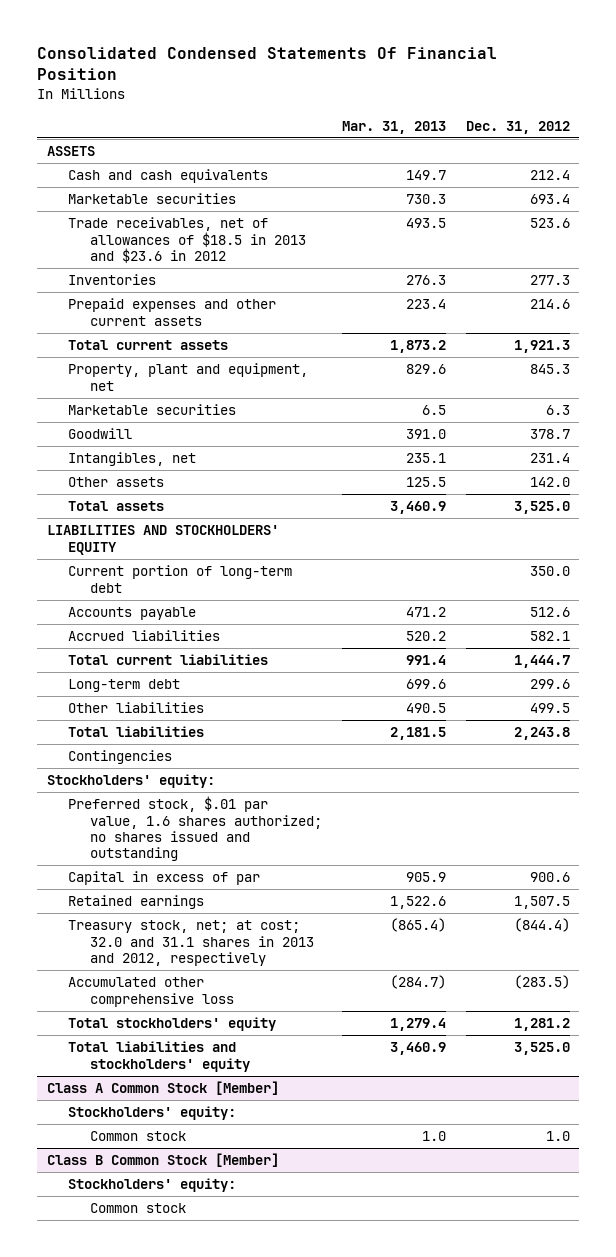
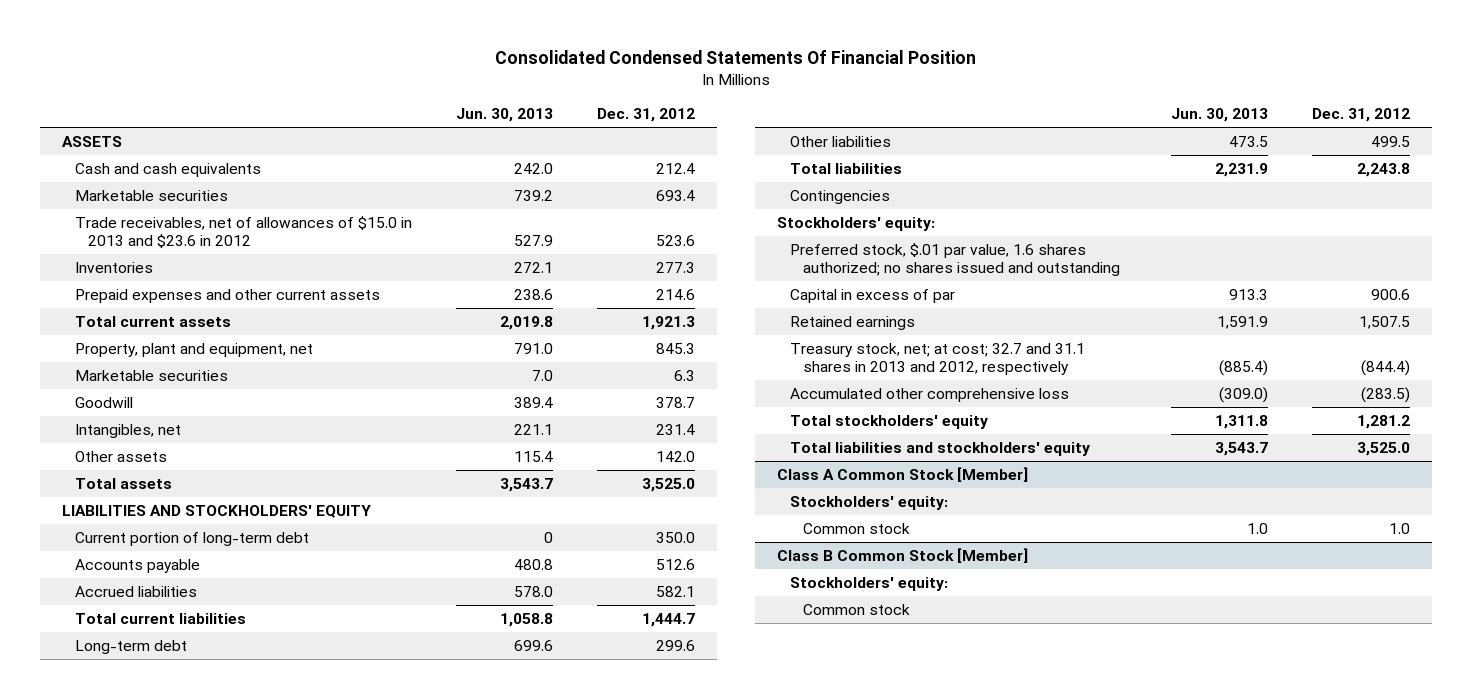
- | Mar. 31, 2013 | Dec. 31, 2012
+ | Jun. 30, 2013 | Dec. 31, 2012
- Trade receivables, net of allowances of $18.5 in 2013 and $23.6 in 2012 | 493.5 | 523.6
+ Trade receivables, net of allowances of $15.0 in 2013 and $23.6 in 2012 | 527.9 | 523.6
- Treasury stock, net; at cost; 32.0 and 31.1 shares in 2013 and 2012, respectively | (865.4) | (844.4)
+ Treasury stock, net; at cost; 32.7 and 31.1 shares in 2013 and 2012, respectively | (885.4) | (844.4)

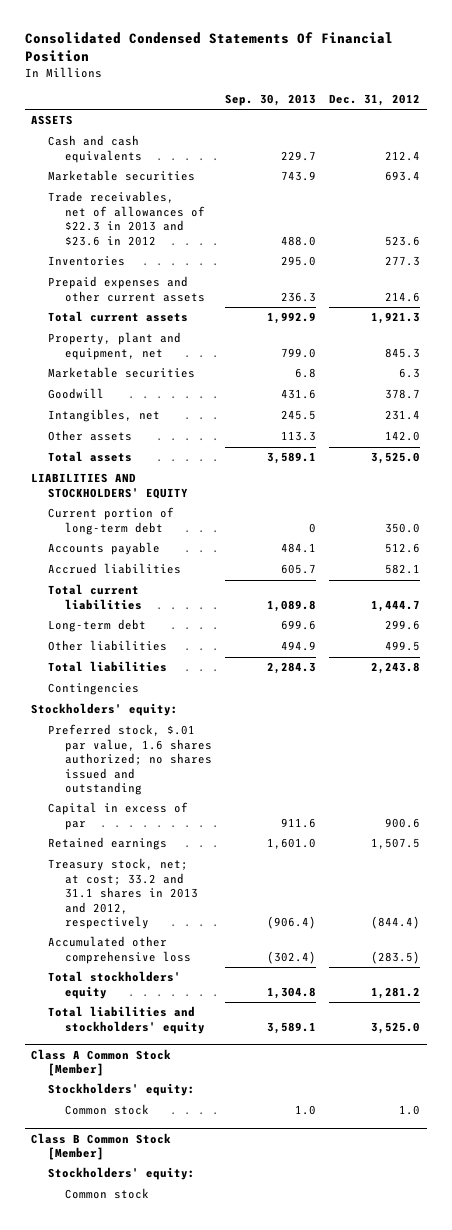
- | Jun. 30, 2013 | Dec. 31, 2012
+ | Sep. 30, 2013 | Dec. 31, 2012
- Trade receivables, net of allowances of $15.0 in 2013 and $23.6 in 2012 | 527.9 | 523.6
+ Trade receivables, net of allowances of $22.3 in 2013 and $23.6 in 2012 | 488.0 | 523.6
- Treasury stock, net; at cost; 32.7 and 31.1 shares in 2013 and 2012, respectively | (885.4) | (844.4)
+ Treasury stock, net; at cost; 33.2 and 31.1 shares in 2013 and 2012, respectively | (906.4) | (844.4)

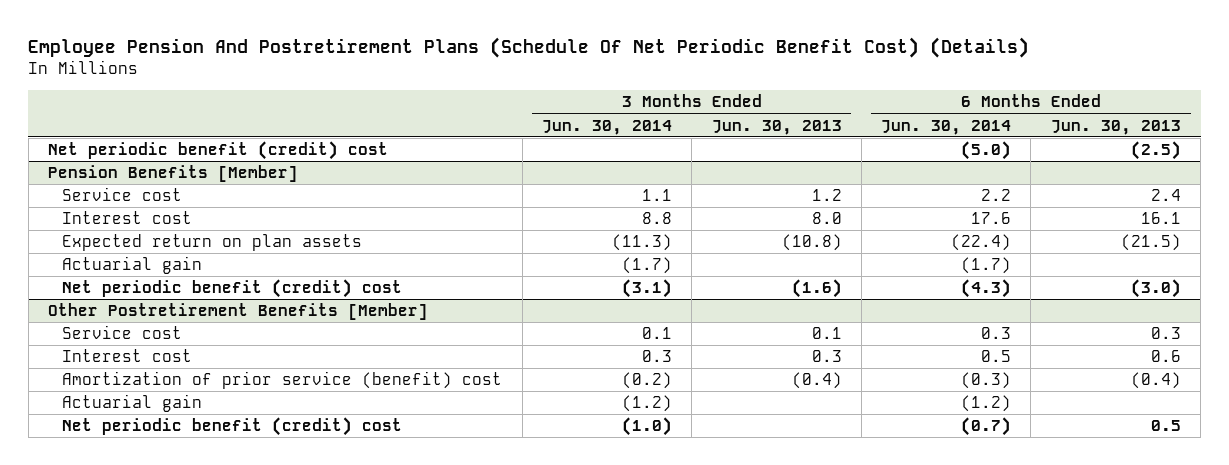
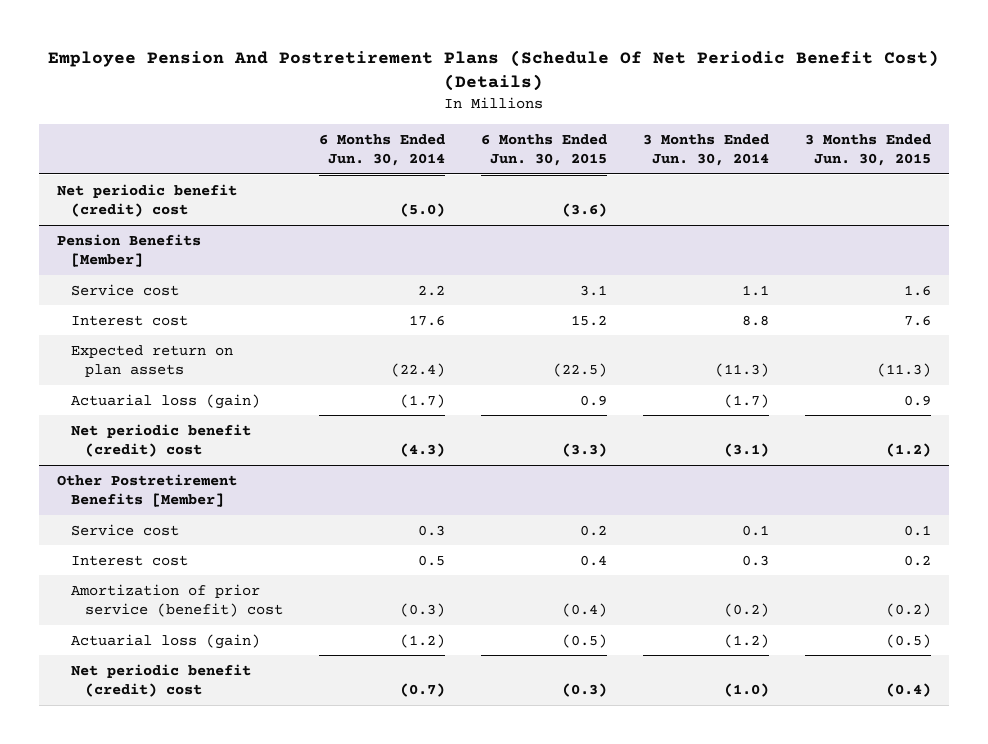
- | 3 Months Ended Jun. 30, 2014 | 3 Months Ended Jun. 30, 2013 | 6 Months Ended Jun. 30, 2014 | 6 Months Ended Jun. 30, 2013
+ | 6 Months Ended Jun. 30, 2014 | 6 Months Ended Jun. 30, 2015 | 3 Months Ended Jun. 30, 2014 | 3 Months Ended Jun. 30, 2015
@ Pension Benefits [Member]
- Actuarial gain | (1.7) | | (1.7) |
+ Actuarial loss (gain) | (1.7) | 0.9 | (1.7) | 0.9
@ Other Postretirement Benefits [Member]
- Actuarial gain | (1.2) | | (1.2) |
+ Actuarial loss (gain) | (1.2) | (0.5) | (1.2) | (0.5)

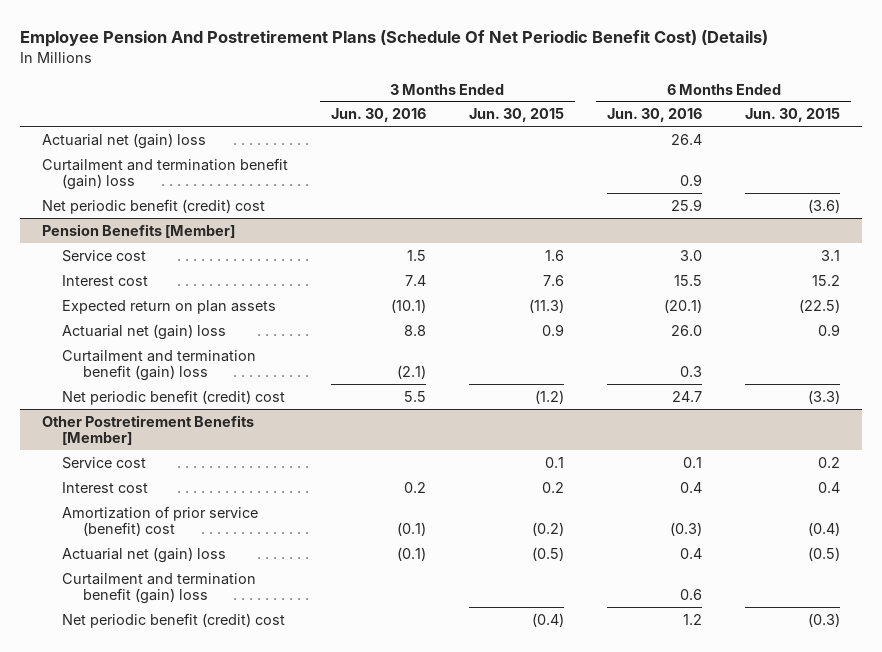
- | 6 Months Ended Jun. 30, 2014 | 6 Months Ended Jun. 30, 2015 | 3 Months Ended Jun. 30, 2014 | 3 Months Ended Jun. 30, 2015
+ | 3 Months Ended Jun. 30, 2016 | 3 Months Ended Jun. 30, 2015 | 6 Months Ended Jun. 30, 2016 | 6 Months Ended Jun. 30, 2015
+ Actuarial net (gain) loss | | | 26.4 |
+ Curtailment and termination benefit (gain) loss | | | 0.9 |
@ Pension Benefits [Member]
- Actuarial loss (gain) | (1.7) | 0.9 | (1.7) | 0.9
+ Actuarial net (gain) loss | 8.8 | 0.9 | 26.0 | 0.9
+ Curtailment and termination benefit (gain) loss | (2.1) | | 0.3 |
@ Other Postretirement Benefits [Member]
- Actuarial loss (gain) | (1.2) | (0.5) | (1.2) | (0.5)
+ Actuarial net (gain) loss | (0.1) | (0.5) | 0.4 | (0.5)
+ Curtailment and termination benefit (gain) loss | | | 0.6 |

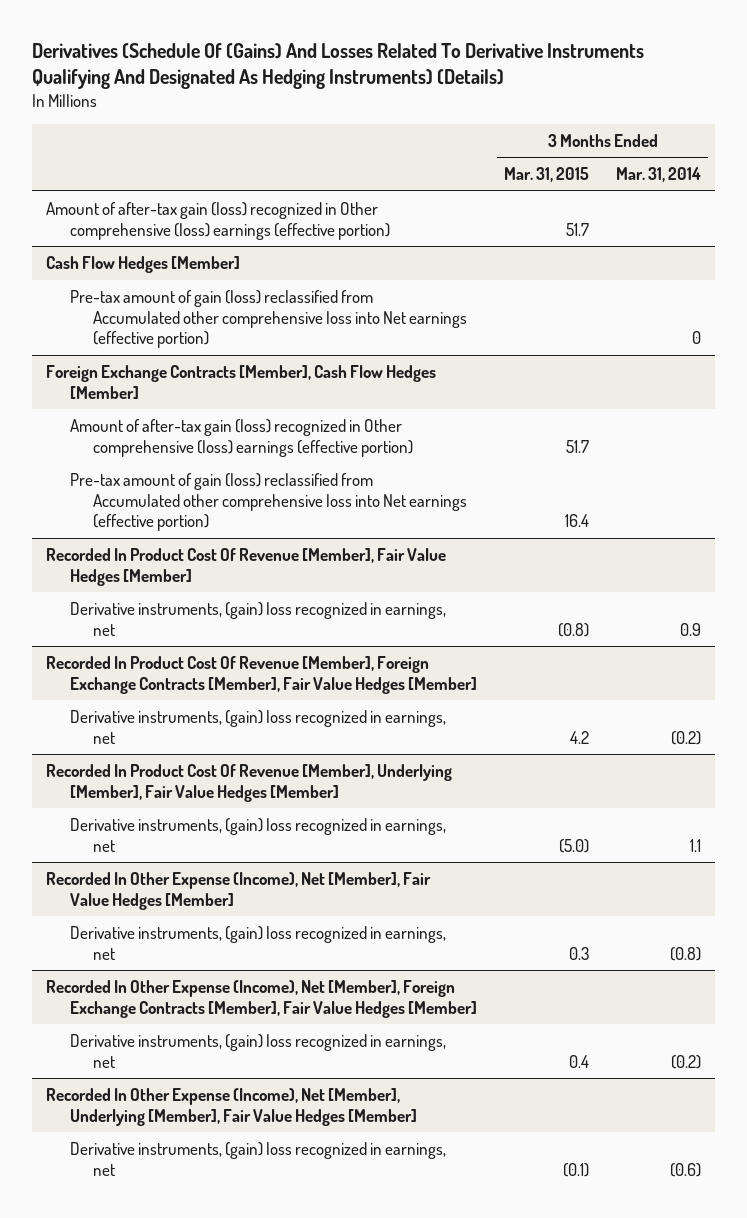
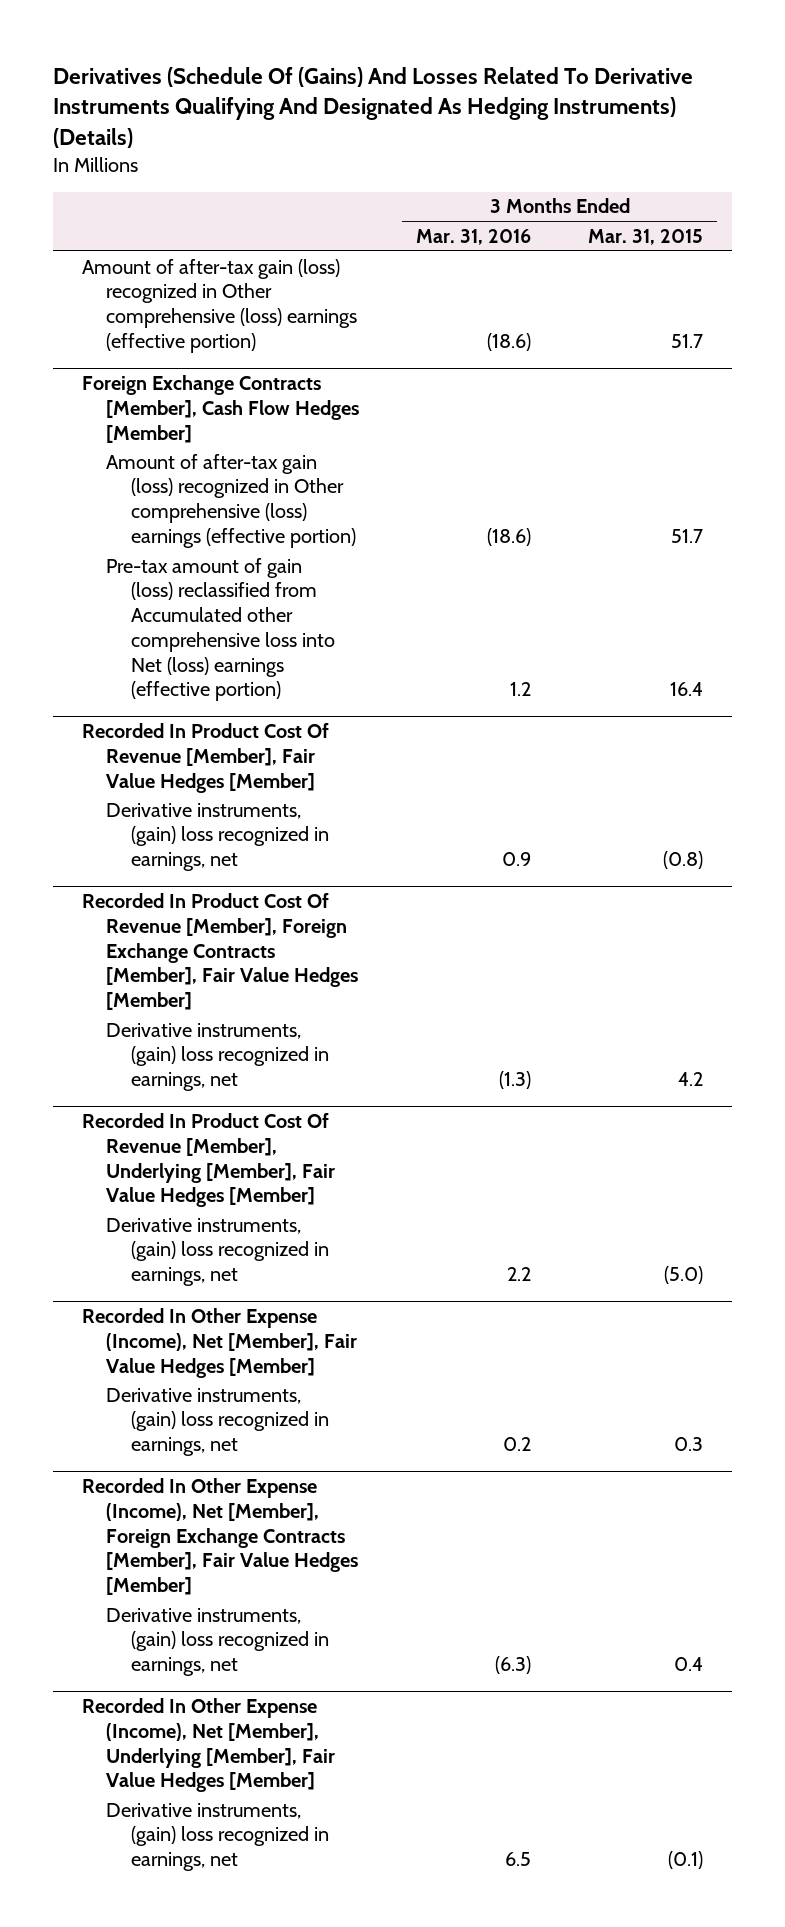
- | 3 Months Ended Mar. 31, 2015 | 3 Months Ended Mar. 31, 2014
+ | 3 Months Ended Mar. 31, 2016 | 3 Months Ended Mar. 31, 2015
- Cash Flow Hedges [Member]
- Pre-tax amount of gain (loss) reclassified from Accumulated other comprehensive loss into Net earnings (effective portion) | | 0
@ Foreign Exchange Contracts [Member], Cash Flow Hedges [Member]
- Pre-tax amount of gain (loss) reclassified from Accumulated other comprehensive loss into Net earnings (effective portion) | 16.4 |
+ Pre-tax amount of gain (loss) reclassified from Accumulated other comprehensive loss into Net (loss) earnings (effective portion) | 1.2 | 16.4

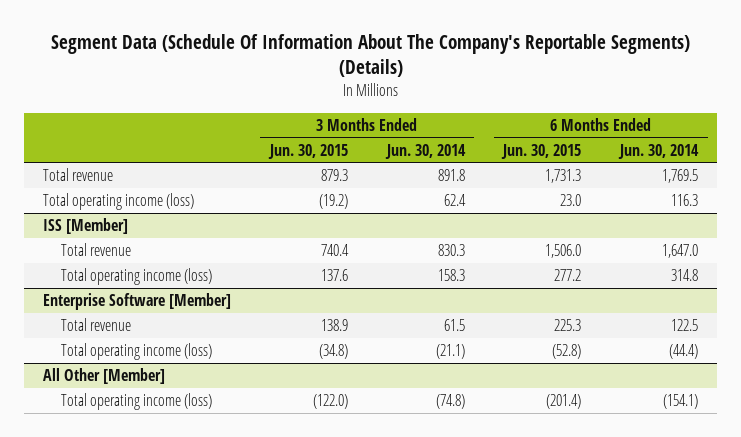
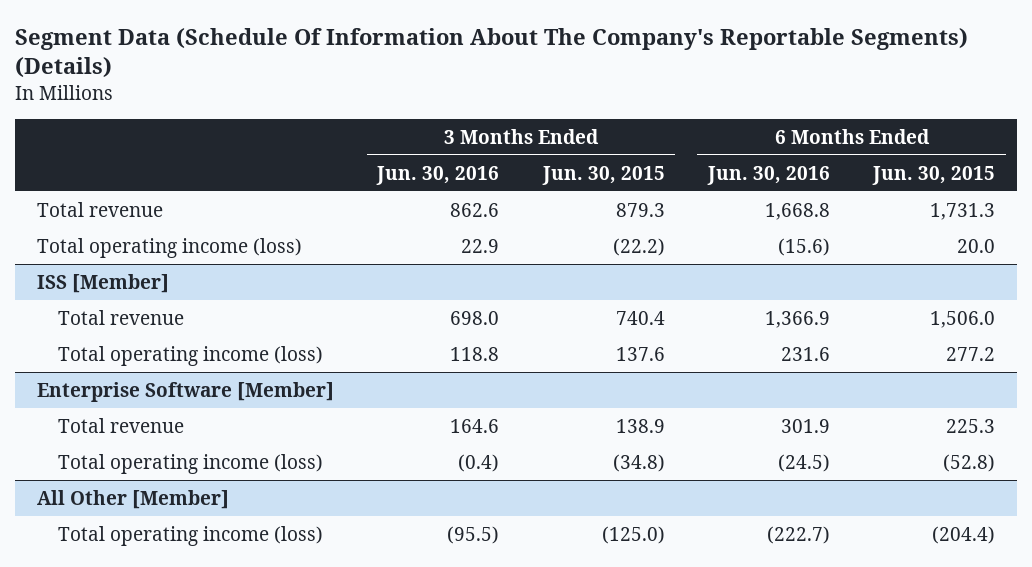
- | 3 Months Ended Jun. 30, 2015 | 3 Months Ended Jun. 30, 2014 | 6 Months Ended Jun. 30, 2015 | 6 Months Ended Jun. 30, 2014
+ | 3 Months Ended Jun. 30, 2016 | 3 Months Ended Jun. 30, 2015 | 6 Months Ended Jun. 30, 2016 | 6 Months Ended Jun. 30, 2015
- Total operating income (loss) | (19.2) | 62.4 | 23.0 | 116.3
+ Total operating income (loss) | 22.9 | (22.2) | (15.6) | 20.0
@ All Other [Member]
- Total operating income (loss) | (122.0) | (74.8) | (201.4) | (154.1)
+ Total operating income (loss) | (95.5) | (125.0) | (222.7) | (204.4)

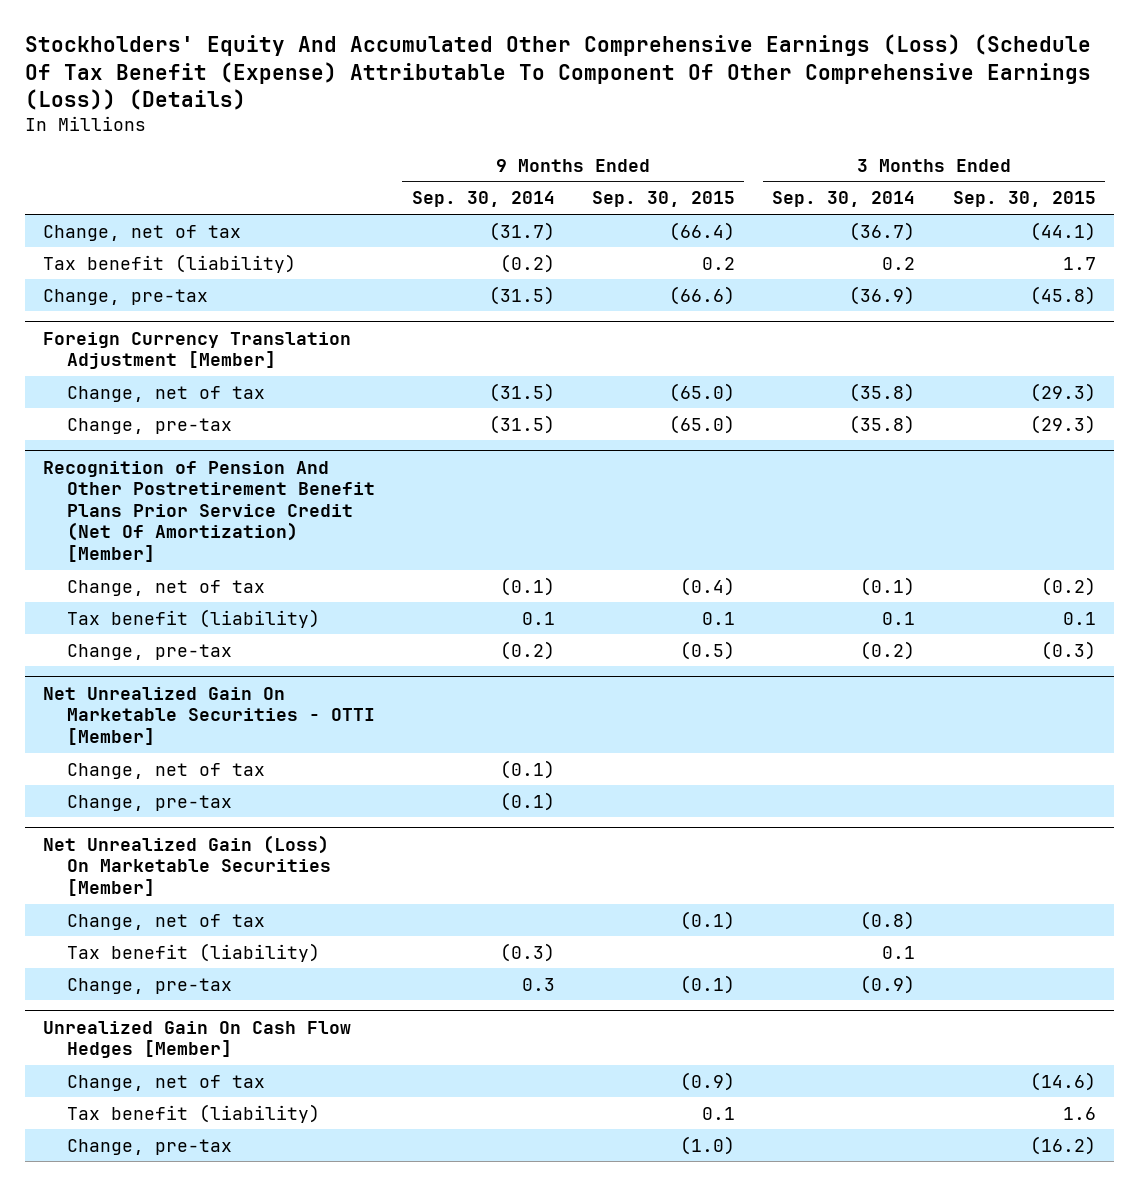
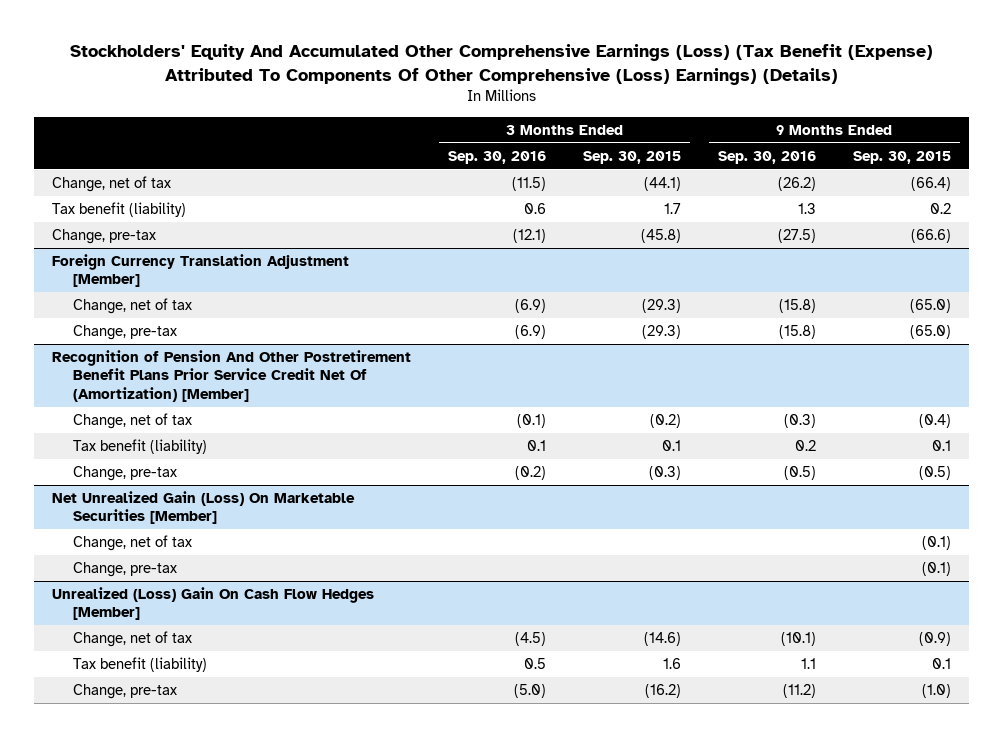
- Stockholders' Equity And Accumulated Other Comprehensive Earnings (Loss) (Schedule Of Tax Benefit (Expense) Attributable To Component Of Other Comprehensive Earnings (Loss)) (Details)
+ Stockholders' Equity And Accumulated Other Comprehensive Earnings (Loss) (Tax Benefit (Expense) Attributed To Components Of Other Comprehensive (Loss) Earnings) (Details)
- | 9 Months Ended Sep. 30, 2014 | 9 Months Ended Sep. 30, 2015 | 3 Months Ended Sep. 30, 2014 | 3 Months Ended Sep. 30, 2015
+ | 3 Months Ended Sep. 30, 2016 | 3 Months Ended Sep. 30, 2015 | 9 Months Ended Sep. 30, 2016 | 9 Months Ended Sep. 30, 2015
- Recognition of Pension And Other Postretirement Benefit Plans Prior Service Credit (Net Of Amortization) [Member]
+ Recognition of Pension And Other Postretirement Benefit Plans Prior Service Credit Net Of (Amortization) [Member]
- Net Unrealized Gain On Marketable Securities - OTTI [Member]
- Change, net of tax | (0.1) | | |
- Change, pre-tax | (0.1) | | |
@ Net Unrealized Gain (Loss) On Marketable Securities [Member]
- Tax benefit (liability) | (0.3) | | 0.1 |
- Unrealized Gain On Cash Flow Hedges [Member]
+ Unrealized (Loss) Gain On Cash Flow Hedges [Member]

